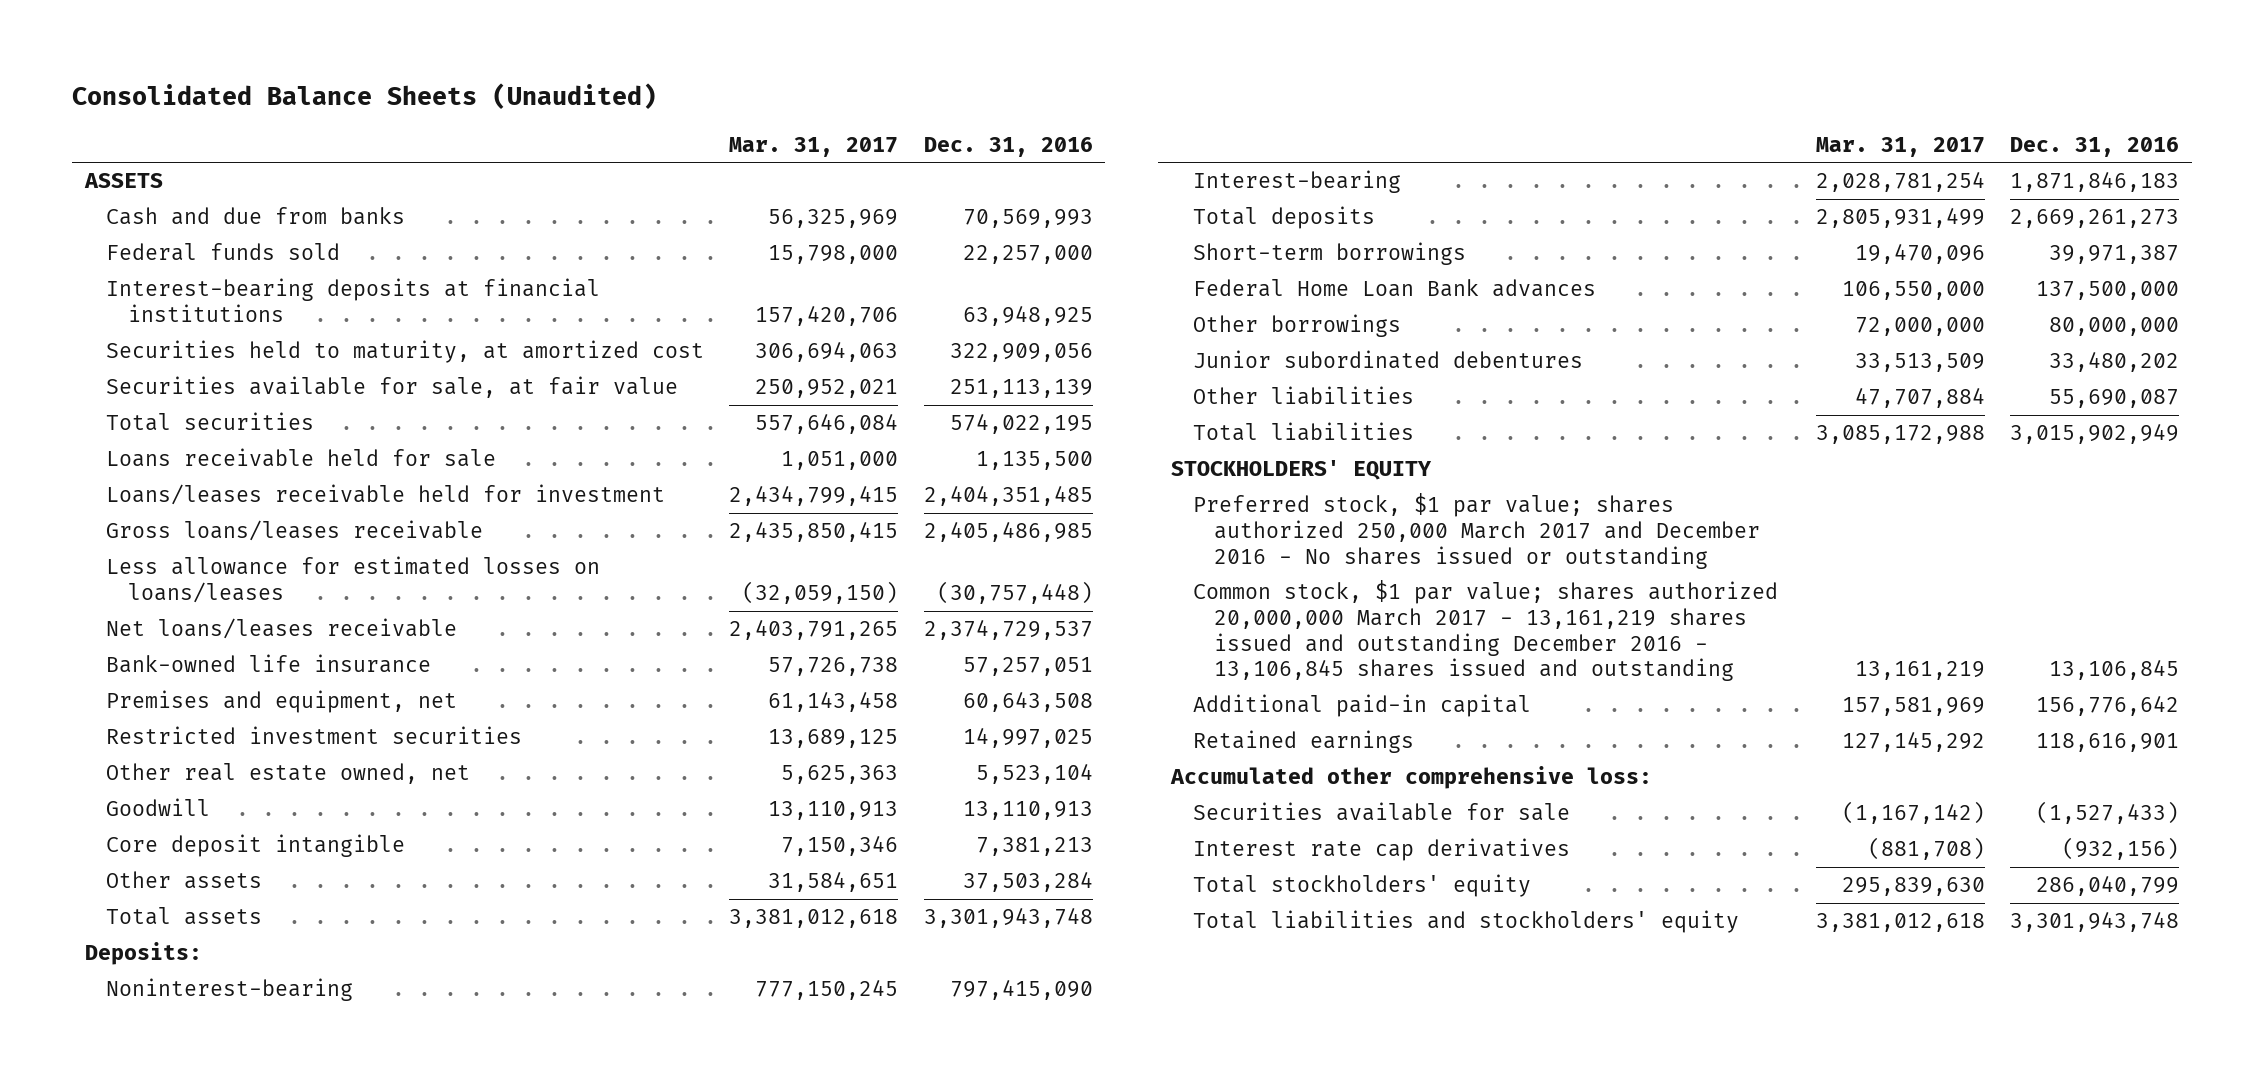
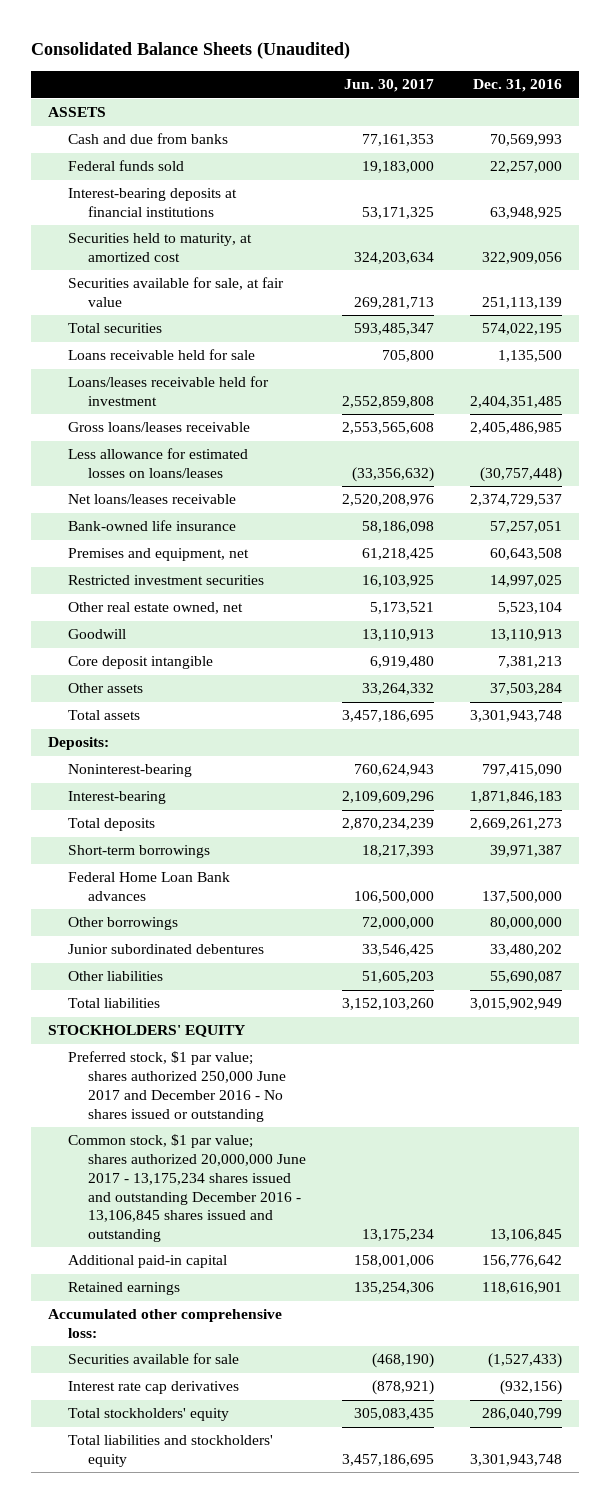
- | Mar. 31, 2017 | Dec. 31, 2016
+ | Jun. 30, 2017 | Dec. 31, 2016
- Preferred stock, $1 par value; shares authorized 250,000 March 2017 and December 2016 - No shares issued or outstanding
- Common stock, $1 par value; shares authorized 20,000,000 March 2017 - 13,161,219 shares issued and outstanding December 2016 - 13,106,845 shares issued and outstanding | 13,161,219 | 13,106,845
+ Preferred stock, $1 par value; shares authorized 250,000 June 2017 and December 2016 - No shares issued or outstanding
+ Common stock, $1 par value; shares authorized 20,000,000 June 2017 - 13,175,234 shares issued and outstanding December 2016 - 13,106,845 shares issued and outstanding | 13,175,234 | 13,106,845

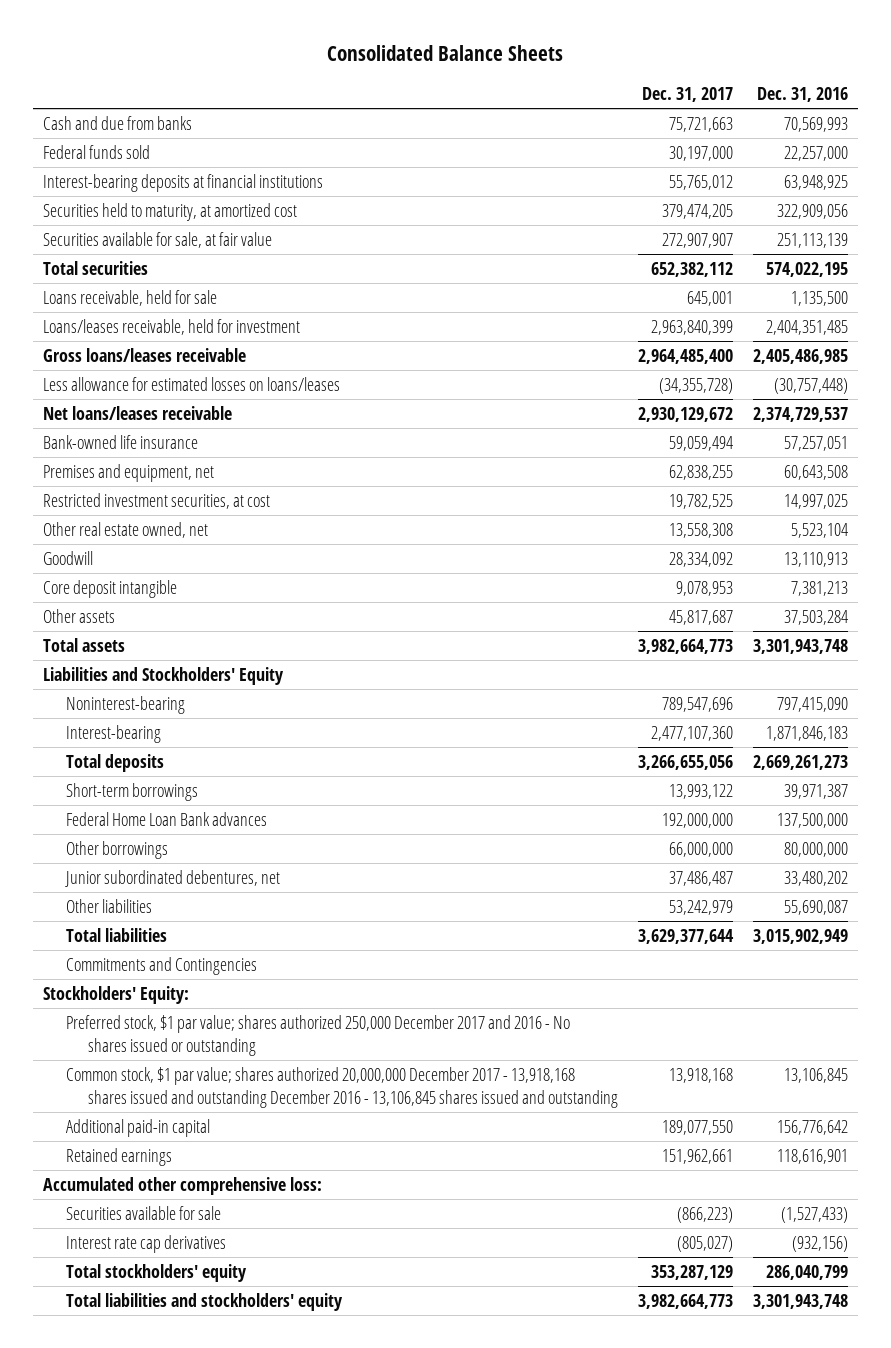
- Consolidated Balance Sheets (Unaudited)
+ Consolidated Balance Sheets
- | Jun. 30, 2017 | Dec. 31, 2016
+ | Dec. 31, 2017 | Dec. 31, 2016
- ASSETS
- Loans receivable held for sale | 705,800 | 1,135,500
- Loans/leases receivable held for investment | 2,552,859,808 | 2,404,351,485
+ Loans receivable, held for sale | 645,001 | 1,135,500
+ Loans/leases receivable, held for investment | 2,963,840,399 | 2,404,351,485
- Restricted investment securities | 16,103,925 | 14,997,025
+ Restricted investment securities, at cost | 19,782,525 | 14,997,025
- Deposits:
+ Liabilities and Stockholders' Equity
- Junior subordinated debentures | 33,546,425 | 33,480,202
+ Junior subordinated debentures, net | 37,486,487 | 33,480,202
- STOCKHOLDERS' EQUITY
- Preferred stock, $1 par value; shares authorized 250,000 June 2017 and December 2016 - No shares issued or outstanding
- Common stock, $1 par value; shares authorized 20,000,000 June 2017 - 13,175,234 shares issued and outstanding December 2016 - 13,106,845 shares issued and outstanding | 13,175,234 | 13,106,845
+ Commitments and Contingencies
+ Stockholders' Equity:
+ Preferred stock, $1 par value; shares authorized 250,000 December 2017 and 2016 - No shares issued or outstanding
+ Common stock, $1 par value; shares authorized 20,000,000 December 2017 - 13,918,168 shares issued and outstanding December 2016 - 13,106,845 shares issued and outstanding | 13,918,168 | 13,106,845

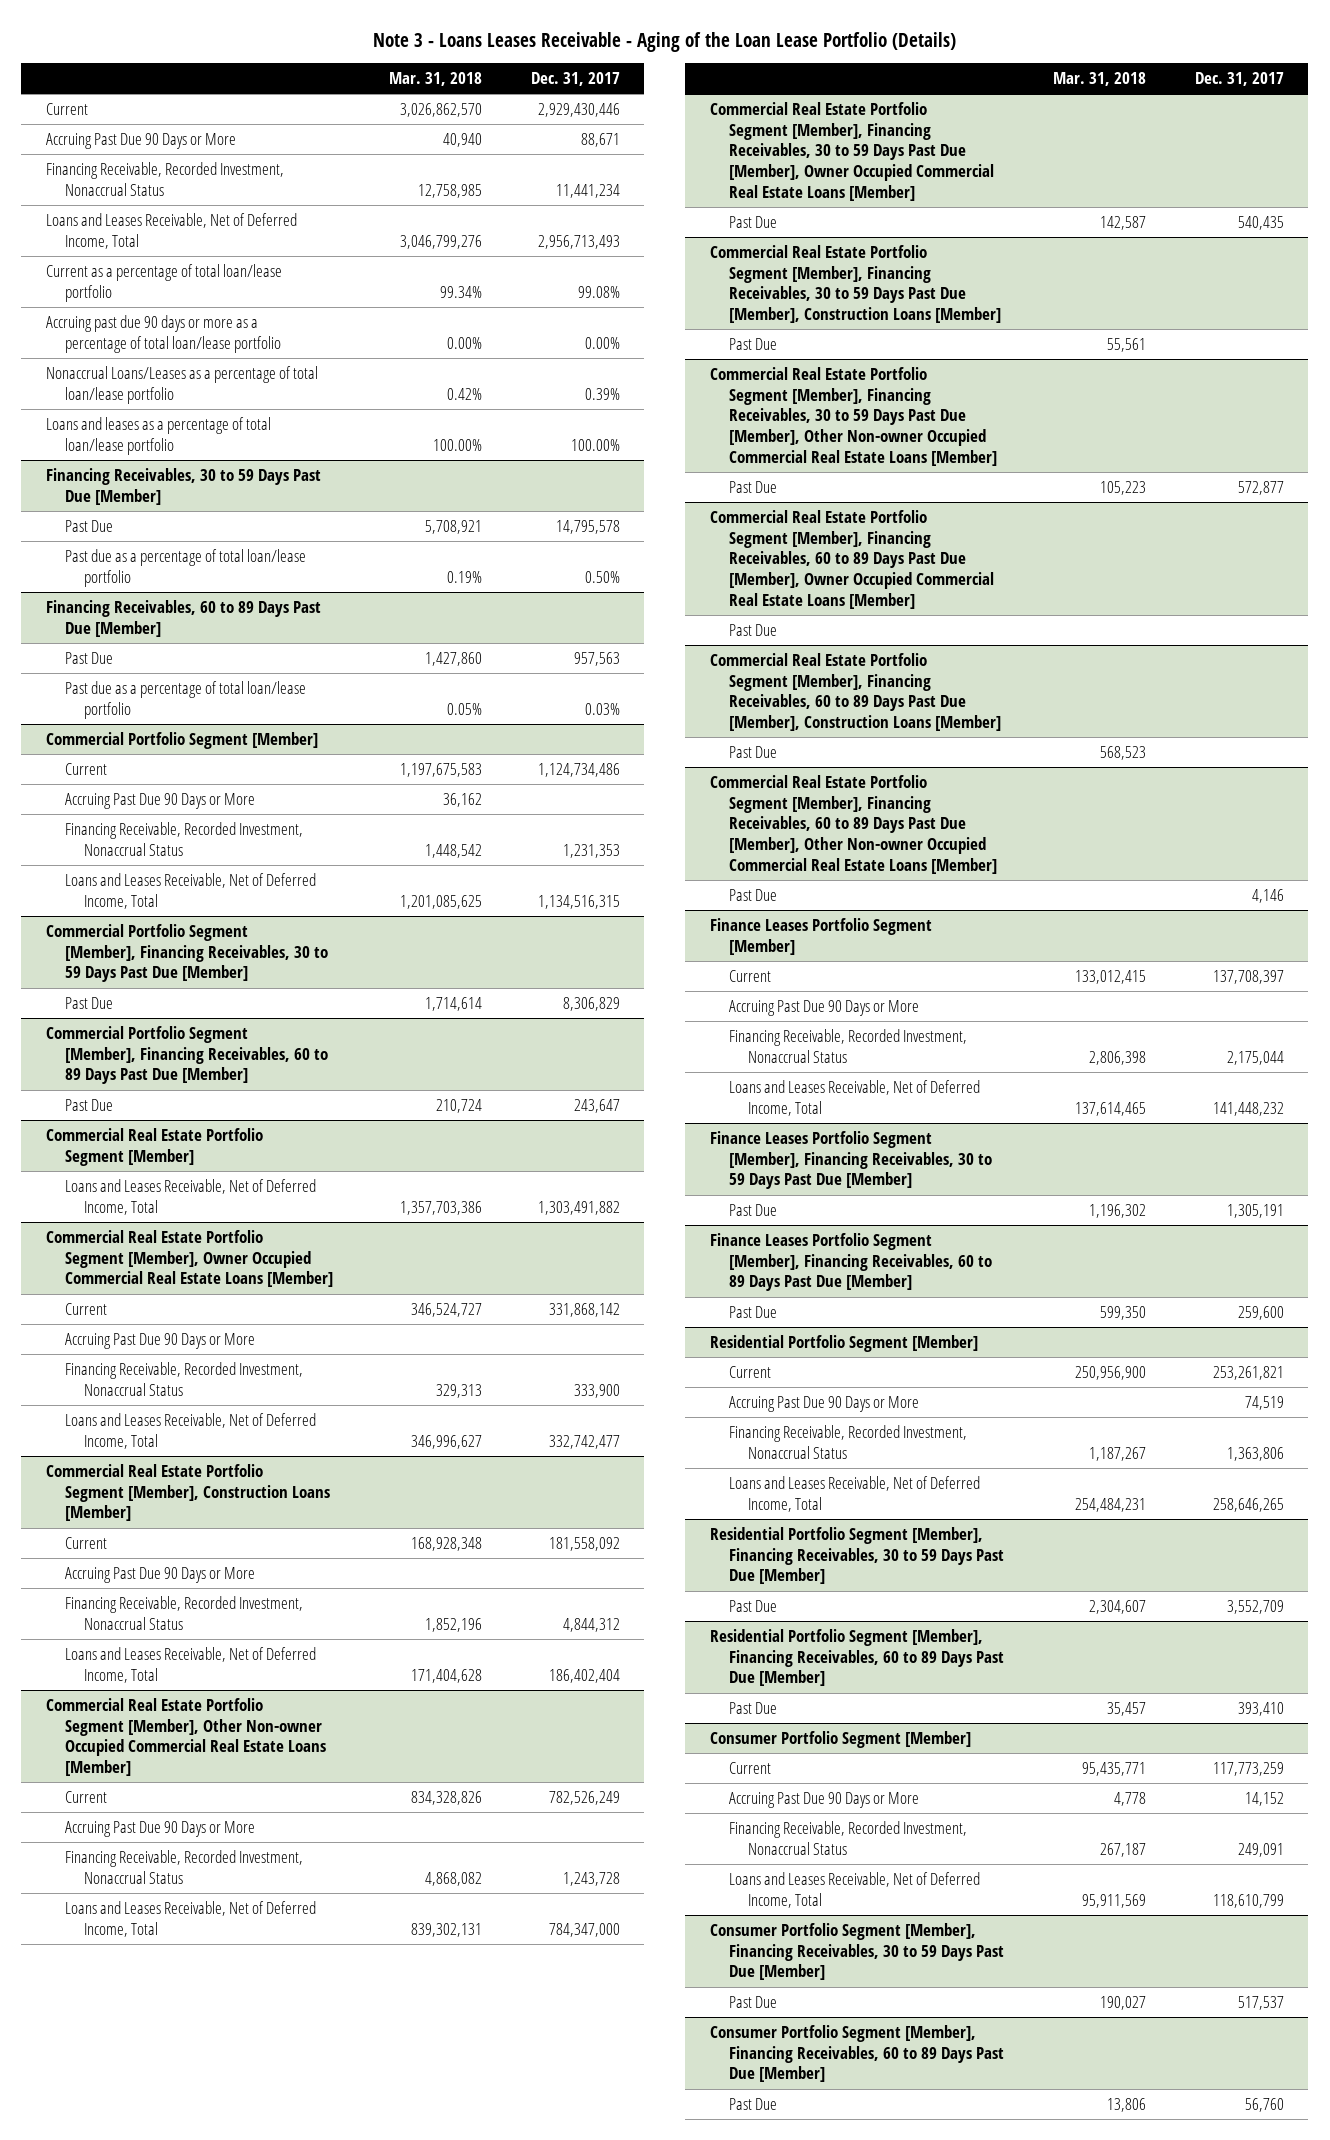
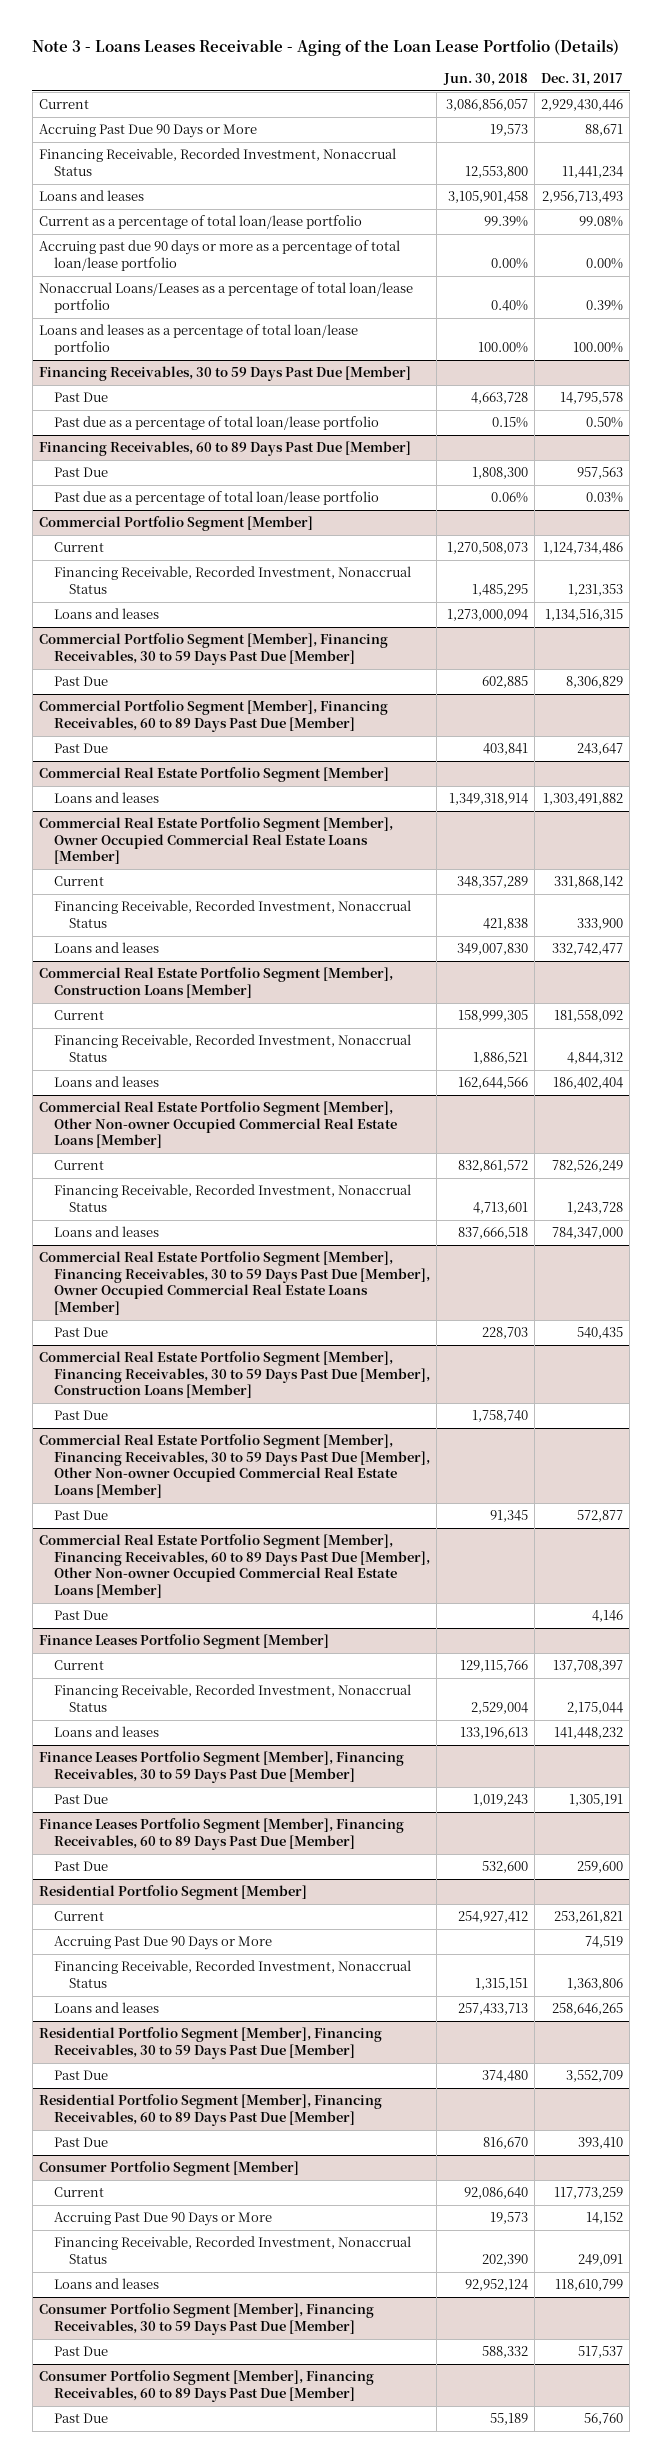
- | Mar. 31, 2018 | Dec. 31, 2017
+ | Jun. 30, 2018 | Dec. 31, 2017
- Loans and Leases Receivable, Net of Deferred Income, Total | 3,046,799,276 | 2,956,713,493
+ Loans and leases | 3,105,901,458 | 2,956,713,493
@ Commercial Portfolio Segment [Member]
- Accruing Past Due 90 Days or More | 36,162 |
- Loans and Leases Receivable, Net of Deferred Income, Total | 1,201,085,625 | 1,134,516,315
+ Loans and leases | 1,273,000,094 | 1,134,516,315
@ Commercial Real Estate Portfolio Segment [Member]
- Loans and Leases Receivable, Net of Deferred Income, Total | 1,357,703,386 | 1,303,491,882
+ Loans and leases | 1,349,318,914 | 1,303,491,882
@ Commercial Real Estate Portfolio Segment [Member], Owner Occupied Commercial Real Estate Loans [Member]
- Accruing Past Due 90 Days or More
- Loans and Leases Receivable, Net of Deferred Income, Total | 346,996,627 | 332,742,477
+ Loans and leases | 349,007,830 | 332,742,477
@ Commercial Real Estate Portfolio Segment [Member], Construction Loans [Member]
- Accruing Past Due 90 Days or More
- Loans and Leases Receivable, Net of Deferred Income, Total | 171,404,628 | 186,402,404
+ Loans and leases | 162,644,566 | 186,402,404
@ Commercial Real Estate Portfolio Segment [Member], Other Non-owner Occupied Commercial Real Estate Loans [Member]
- Accruing Past Due 90 Days or More
- Loans and Leases Receivable, Net of Deferred Income, Total | 839,302,131 | 784,347,000
+ Loans and leases | 837,666,518 | 784,347,000
- Commercial Real Estate Portfolio Segment [Member], Financing Receivables, 60 to 89 Days Past Due [Member], Owner Occupied Commercial Real Estate Loans [Member]
- Past Due
- Commercial Real Estate Portfolio Segment [Member], Financing Receivables, 60 to 89 Days Past Due [Member], Construction Loans [Member]
- Past Due | 568,523 |
@ Finance Leases Portfolio Segment [Member]
- Accruing Past Due 90 Days or More
- Loans and Leases Receivable, Net of Deferred Income, Total | 137,614,465 | 141,448,232
+ Loans and leases | 133,196,613 | 141,448,232
@ Residential Portfolio Segment [Member]
- Loans and Leases Receivable, Net of Deferred Income, Total | 254,484,231 | 258,646,265
+ Loans and leases | 257,433,713 | 258,646,265
@ Consumer Portfolio Segment [Member]
- Loans and Leases Receivable, Net of Deferred Income, Total | 95,911,569 | 118,610,799
+ Loans and leases | 92,952,124 | 118,610,799

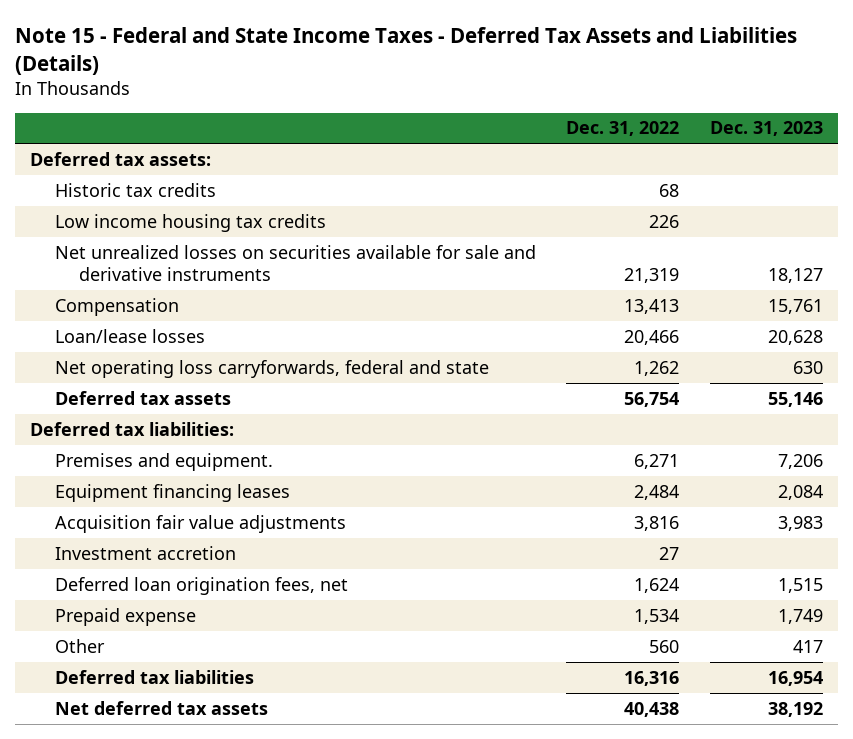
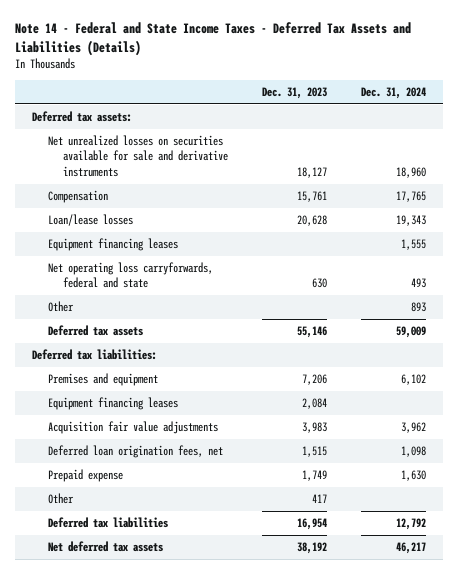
- Note 15 - Federal and State Income Taxes - Deferred Tax Assets and Liabilities (Details)
+ Note 14 - Federal and State Income Taxes - Deferred Tax Assets and Liabilities (Details)
- | Dec. 31, 2022 | Dec. 31, 2023
+ | Dec. 31, 2023 | Dec. 31, 2024
- Historic tax credits | 68 |
- Low income housing tax credits | 226 |
+ Equipment financing leases | | 1,555
+ Other | | 893
- Premises and equipment. | 6,271 | 7,206
+ Premises and equipment | 7,206 | 6,102
- Investment accretion | 27 |

